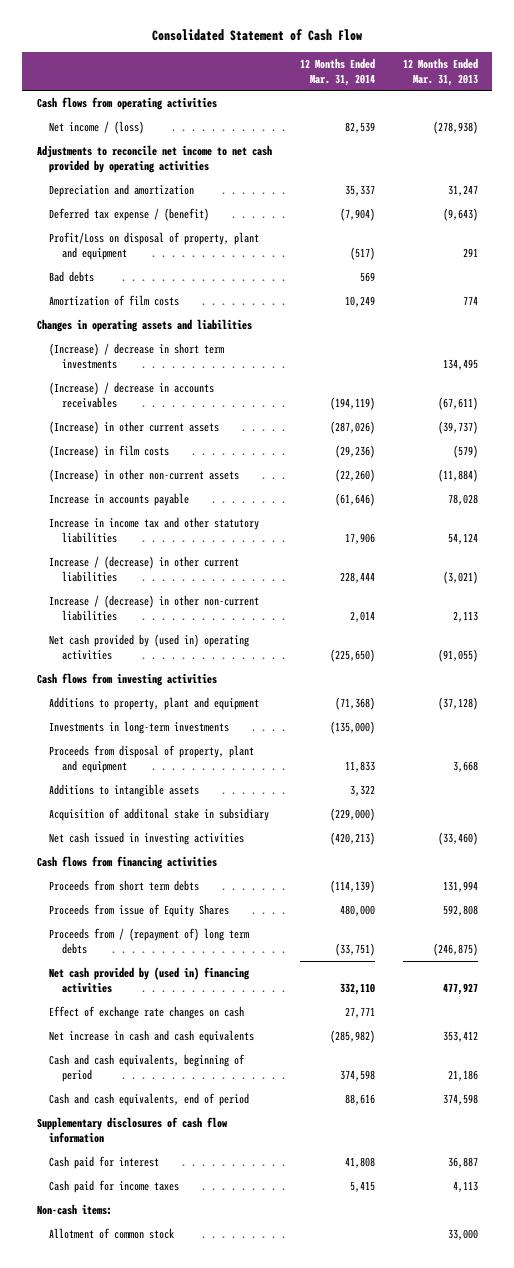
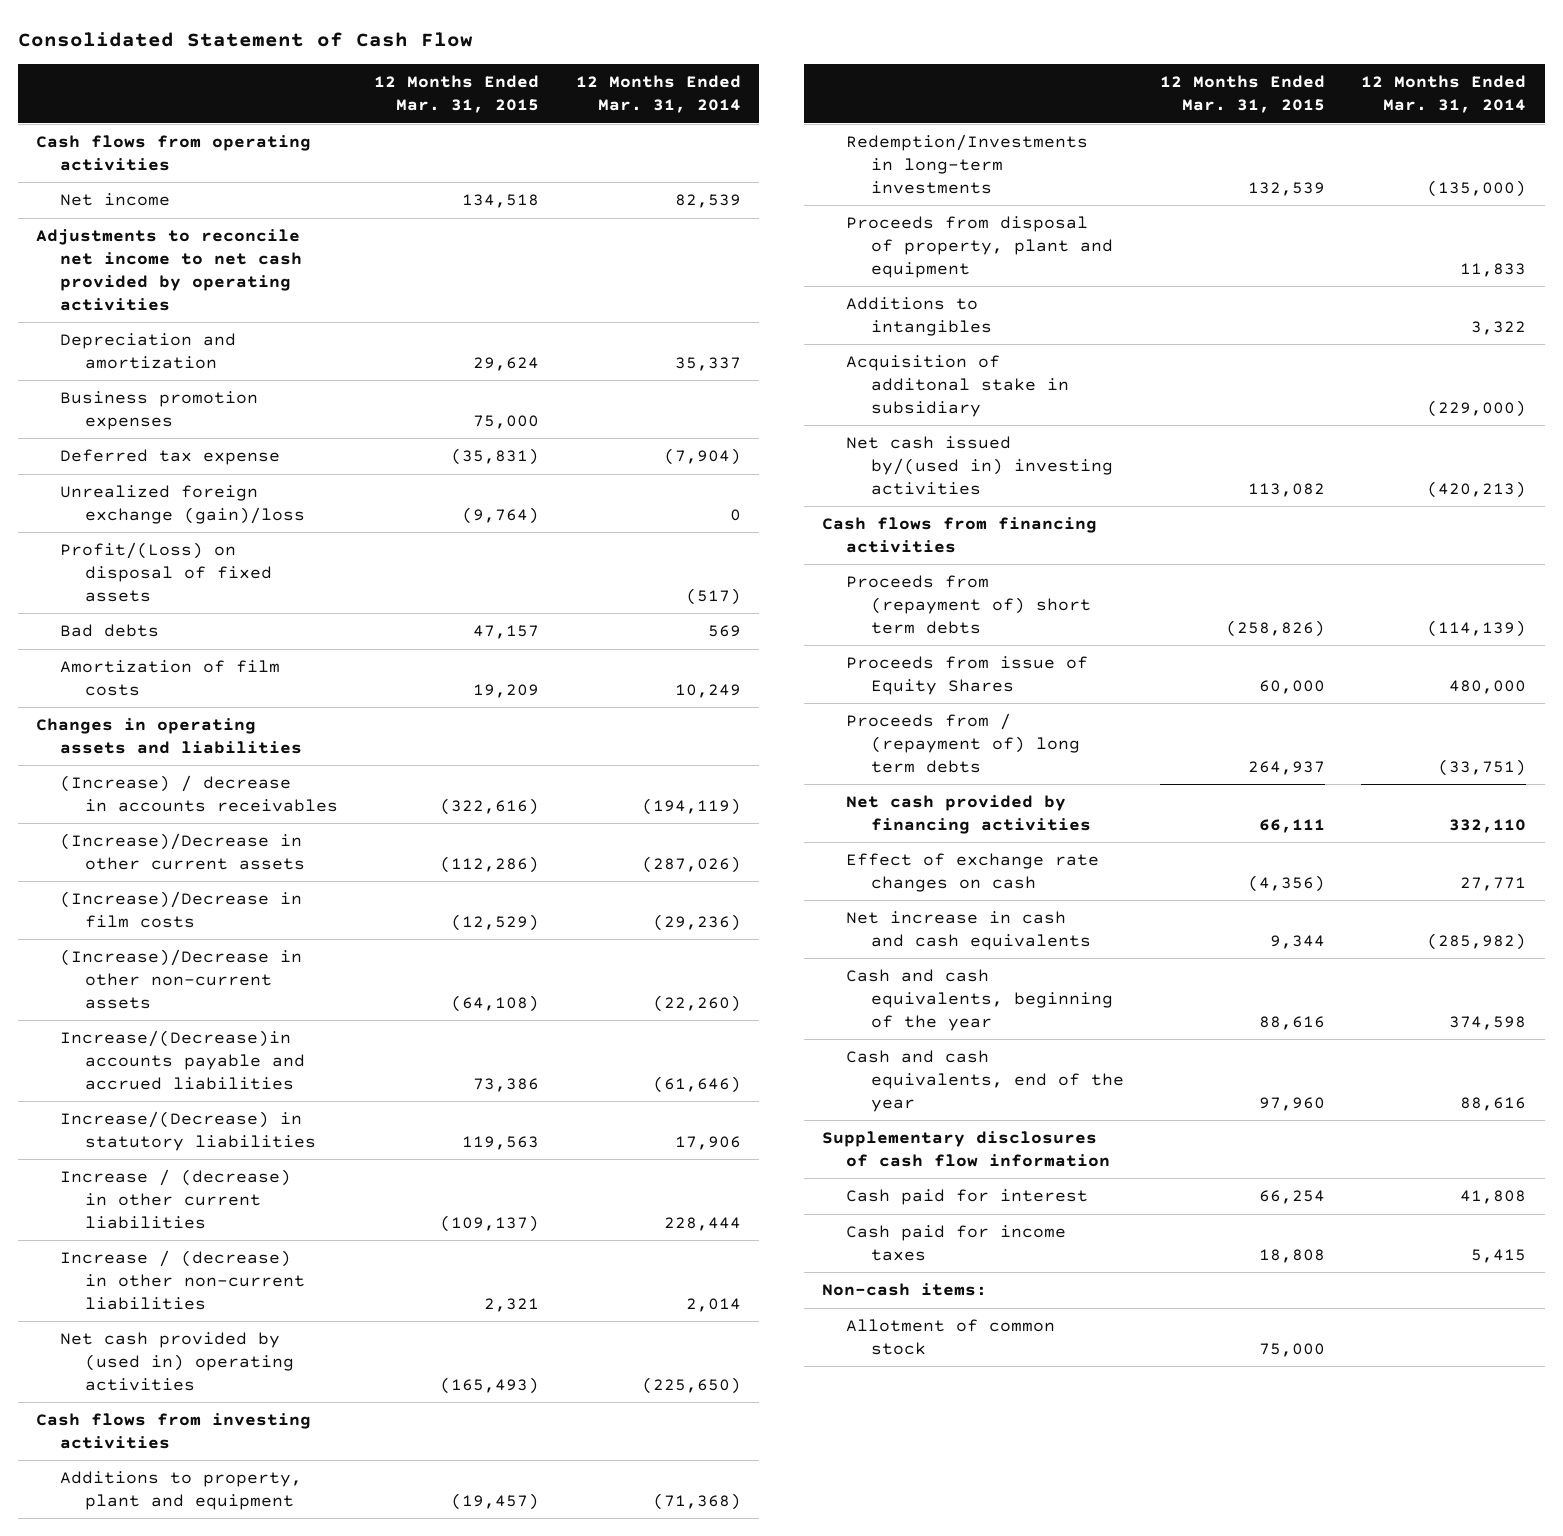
- | 12 Months Ended Mar. 31, 2014 | 12 Months Ended Mar. 31, 2013
+ | 12 Months Ended Mar. 31, 2015 | 12 Months Ended Mar. 31, 2014
- Net income / (loss) | 82,539 | (278,938)
+ Net income | 134,518 | 82,539
- Deferred tax expense / (benefit) | (7,904) | (9,643)
- Profit/Loss on disposal of property, plant and equipment | (517) | 291
+ Business promotion expenses | 75,000 |
+ Deferred tax expense | (35,831) | (7,904)
+ Unrealized foreign exchange (gain)/loss | (9,764) | 0
+ Profit/(Loss) on disposal of fixed assets | | (517)
- (Increase) / decrease in short term investments | | 134,495
- (Increase) in other current assets | (287,026) | (39,737)
- (Increase) in film costs | (29,236) | (579)
- (Increase) in other non-current assets | (22,260) | (11,884)
- Increase in accounts payable | (61,646) | 78,028
- Increase in income tax and other statutory liabilities | 17,906 | 54,124
+ (Increase)/Decrease in other current assets | (112,286) | (287,026)
+ (Increase)/Decrease in film costs | (12,529) | (29,236)
+ (Increase)/Decrease in other non-current assets | (64,108) | (22,260)
+ Increase/(Decrease)in accounts payable and accrued liabilities | 73,386 | (61,646)
+ Increase/(Decrease) in statutory liabilities | 119,563 | 17,906
- Investments in long-term investments | (135,000) |
+ Redemption/Investments in long-term investments | 132,539 | (135,000)
- Additions to intangible assets | 3,322 |
+ Additions to intangibles | | 3,322
- Net cash issued in investing activities | (420,213) | (33,460)
+ Net cash issued by/(used in) investing activities | 113,082 | (420,213)
- Proceeds from short term debts | (114,139) | 131,994
+ Proceeds from (repayment of) short term debts | (258,826) | (114,139)
- Net cash provided by (used in) financing activities | 332,110 | 477,927
+ Net cash provided by financing activities | 66,111 | 332,110
- Cash and cash equivalents, beginning of period | 374,598 | 21,186
- Cash and cash equivalents, end of period | 88,616 | 374,598
+ Cash and cash equivalents, beginning of the year | 88,616 | 374,598
+ Cash and cash equivalents, end of the year | 97,960 | 88,616

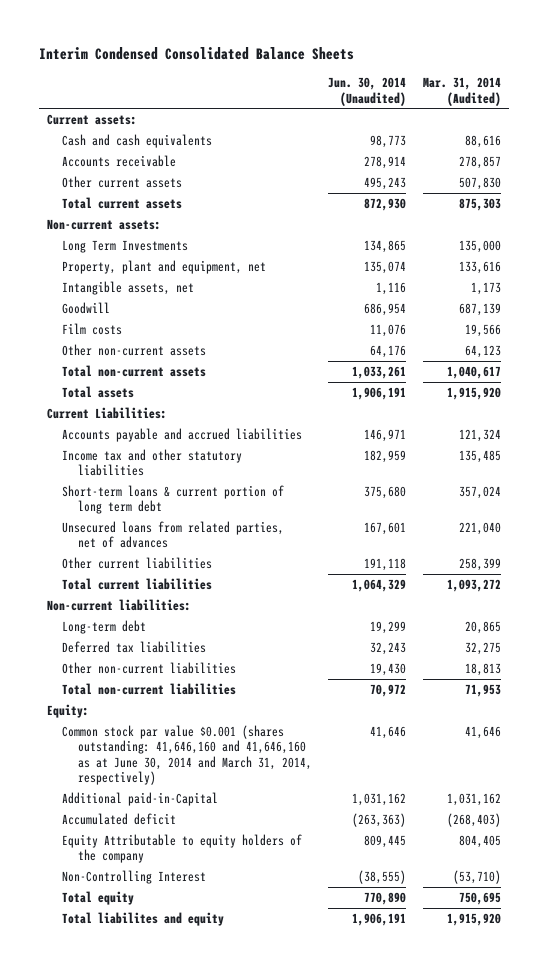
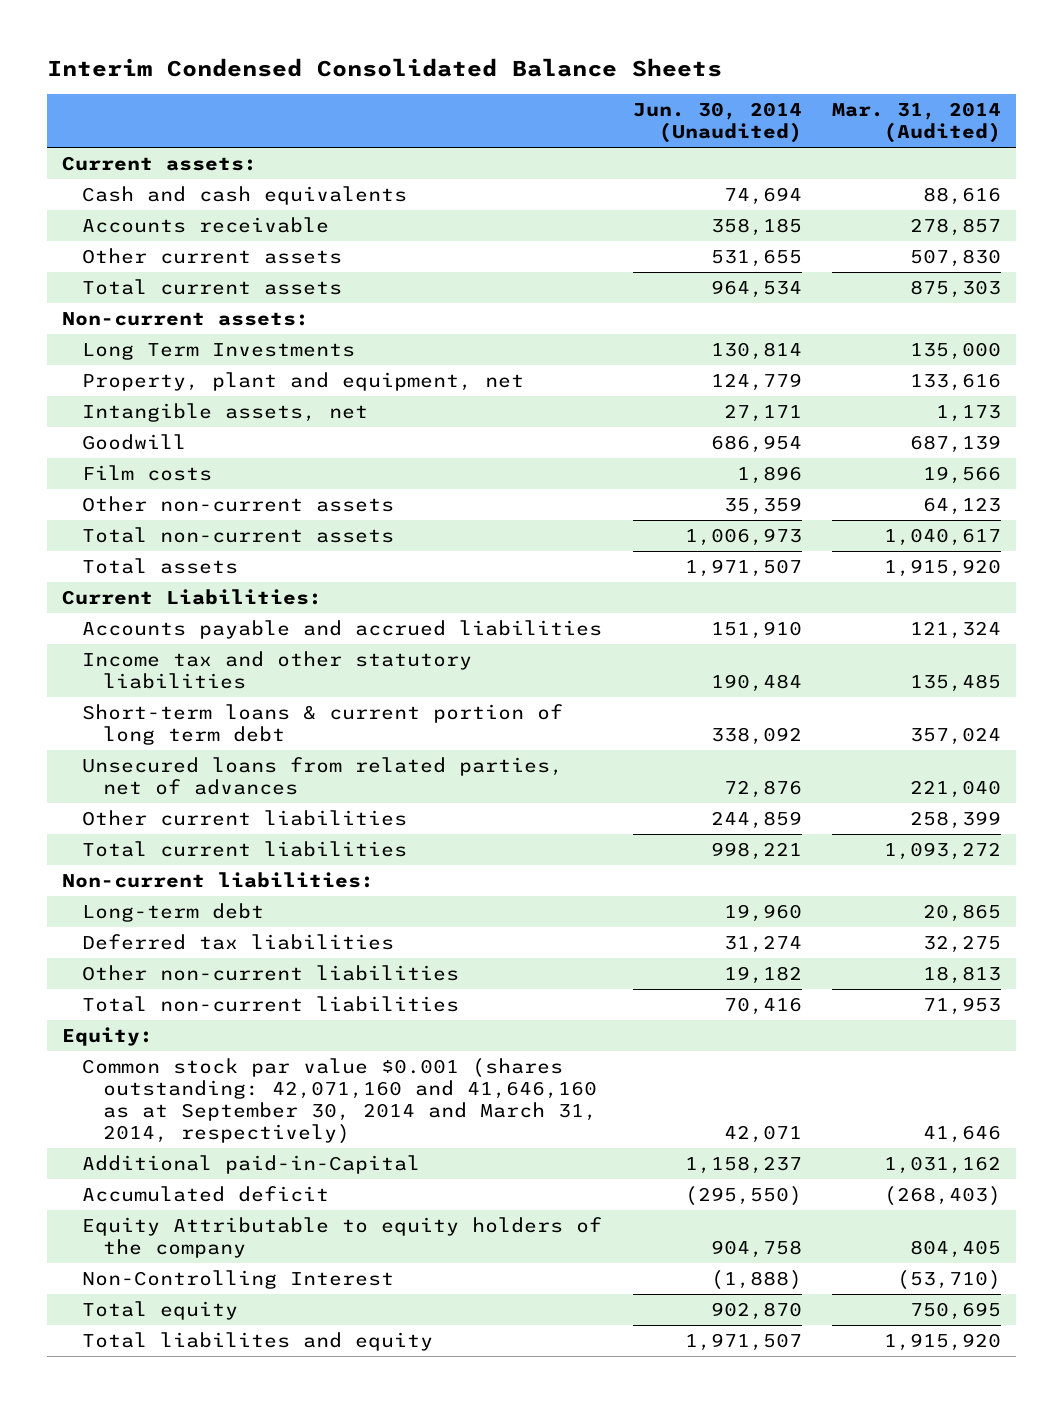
- Cash and cash equivalents | 98,773 | 88,616
- Accounts receivable | 278,914 | 278,857
- Other current assets | 495,243 | 507,830
- Total current assets | 872,930 | 875,303
+ Cash and cash equivalents | 74,694 | 88,616
+ Accounts receivable | 358,185 | 278,857
+ Other current assets | 531,655 | 507,830
+ Total current assets | 964,534 | 875,303
- Long Term Investments | 134,865 | 135,000
- Property, plant and equipment, net | 135,074 | 133,616
- Intangible assets, net | 1,116 | 1,173
+ Long Term Investments | 130,814 | 135,000
+ Property, plant and equipment, net | 124,779 | 133,616
+ Intangible assets, net | 27,171 | 1,173
- Film costs | 11,076 | 19,566
- Other non-current assets | 64,176 | 64,123
- Total non-current assets | 1,033,261 | 1,040,617
- Total assets | 1,906,191 | 1,915,920
+ Film costs | 1,896 | 19,566
+ Other non-current assets | 35,359 | 64,123
+ Total non-current assets | 1,006,973 | 1,040,617
+ Total assets | 1,971,507 | 1,915,920
- Accounts payable and accrued liabilities | 146,971 | 121,324
- Income tax and other statutory liabilities | 182,959 | 135,485
- Short-term loans & current portion of long term debt | 375,680 | 357,024
- Unsecured loans from related parties, net of advances | 167,601 | 221,040
- Other current liabilities | 191,118 | 258,399
- Total current liabilities | 1,064,329 | 1,093,272
+ Accounts payable and accrued liabilities | 151,910 | 121,324
+ Income tax and other statutory liabilities | 190,484 | 135,485
+ Short-term loans & current portion of long term debt | 338,092 | 357,024
+ Unsecured loans from related parties, net of advances | 72,876 | 221,040
+ Other current liabilities | 244,859 | 258,399
+ Total current liabilities | 998,221 | 1,093,272
- Long-term debt | 19,299 | 20,865
- Deferred tax liabilities | 32,243 | 32,275
- Other non-current liabilities | 19,430 | 18,813
- Total non-current liabilities | 70,972 | 71,953
+ Long-term debt | 19,960 | 20,865
+ Deferred tax liabilities | 31,274 | 32,275
+ Other non-current liabilities | 19,182 | 18,813
+ Total non-current liabilities | 70,416 | 71,953
- Common stock par value $0.001 (shares outstanding: 41,646,160 and 41,646,160 as at June 30, 2014 and March 31, 2014, respectively) | 41,646 | 41,646
- Additional paid-in-Capital | 1,031,162 | 1,031,162
- Accumulated deficit | (263,363) | (268,403)
- Equity Attributable to equity holders of the company | 809,445 | 804,405
- Non-Controlling Interest | (38,555) | (53,710)
- Total equity | 770,890 | 750,695
- Total liabilites and equity | 1,906,191 | 1,915,920
+ Common stock par value $0.001 (shares outstanding: 42,071,160 and 41,646,160 as at September 30, 2014 and March 31, 2014, respectively) | 42,071 | 41,646
+ Additional paid-in-Capital | 1,158,237 | 1,031,162
+ Accumulated deficit | (295,550) | (268,403)
+ Equity Attributable to equity holders of the company | 904,758 | 804,405
+ Non-Controlling Interest | (1,888) | (53,710)
+ Total equity | 902,870 | 750,695
+ Total liabilites and equity | 1,971,507 | 1,915,920

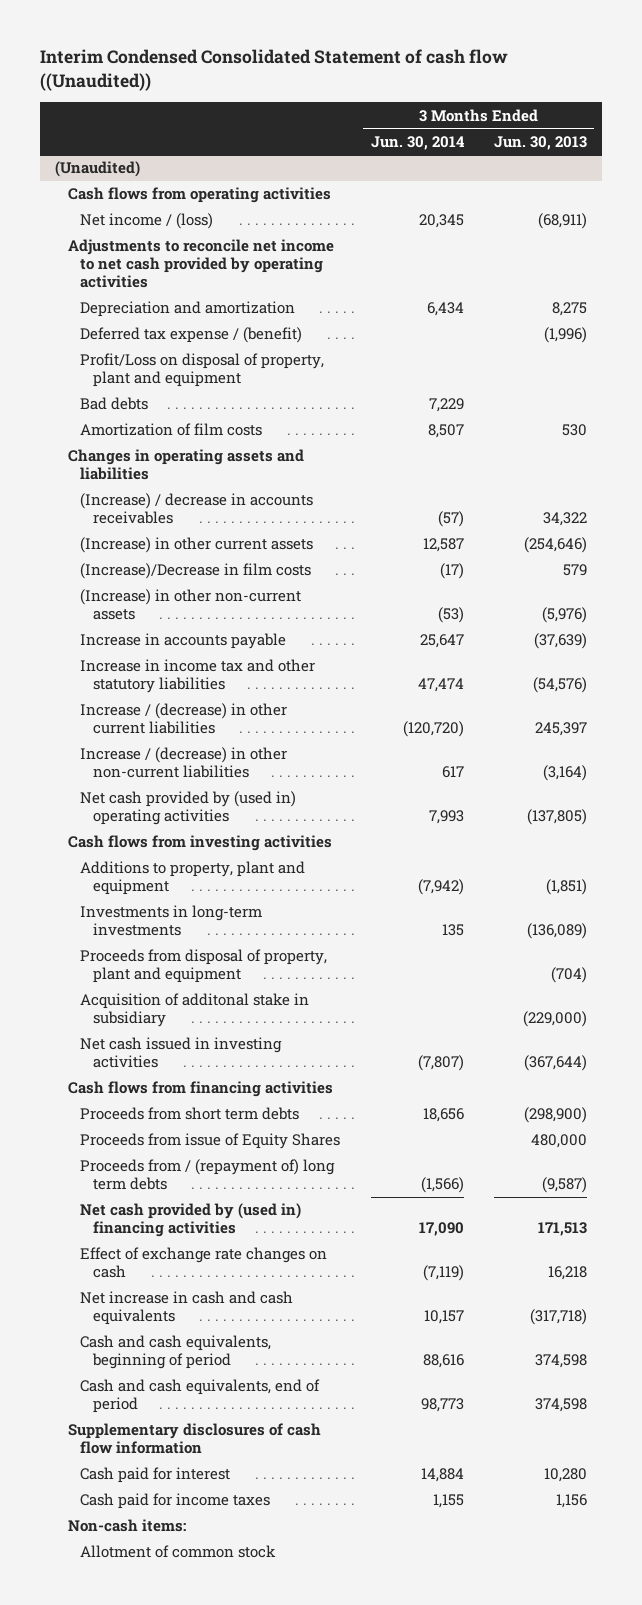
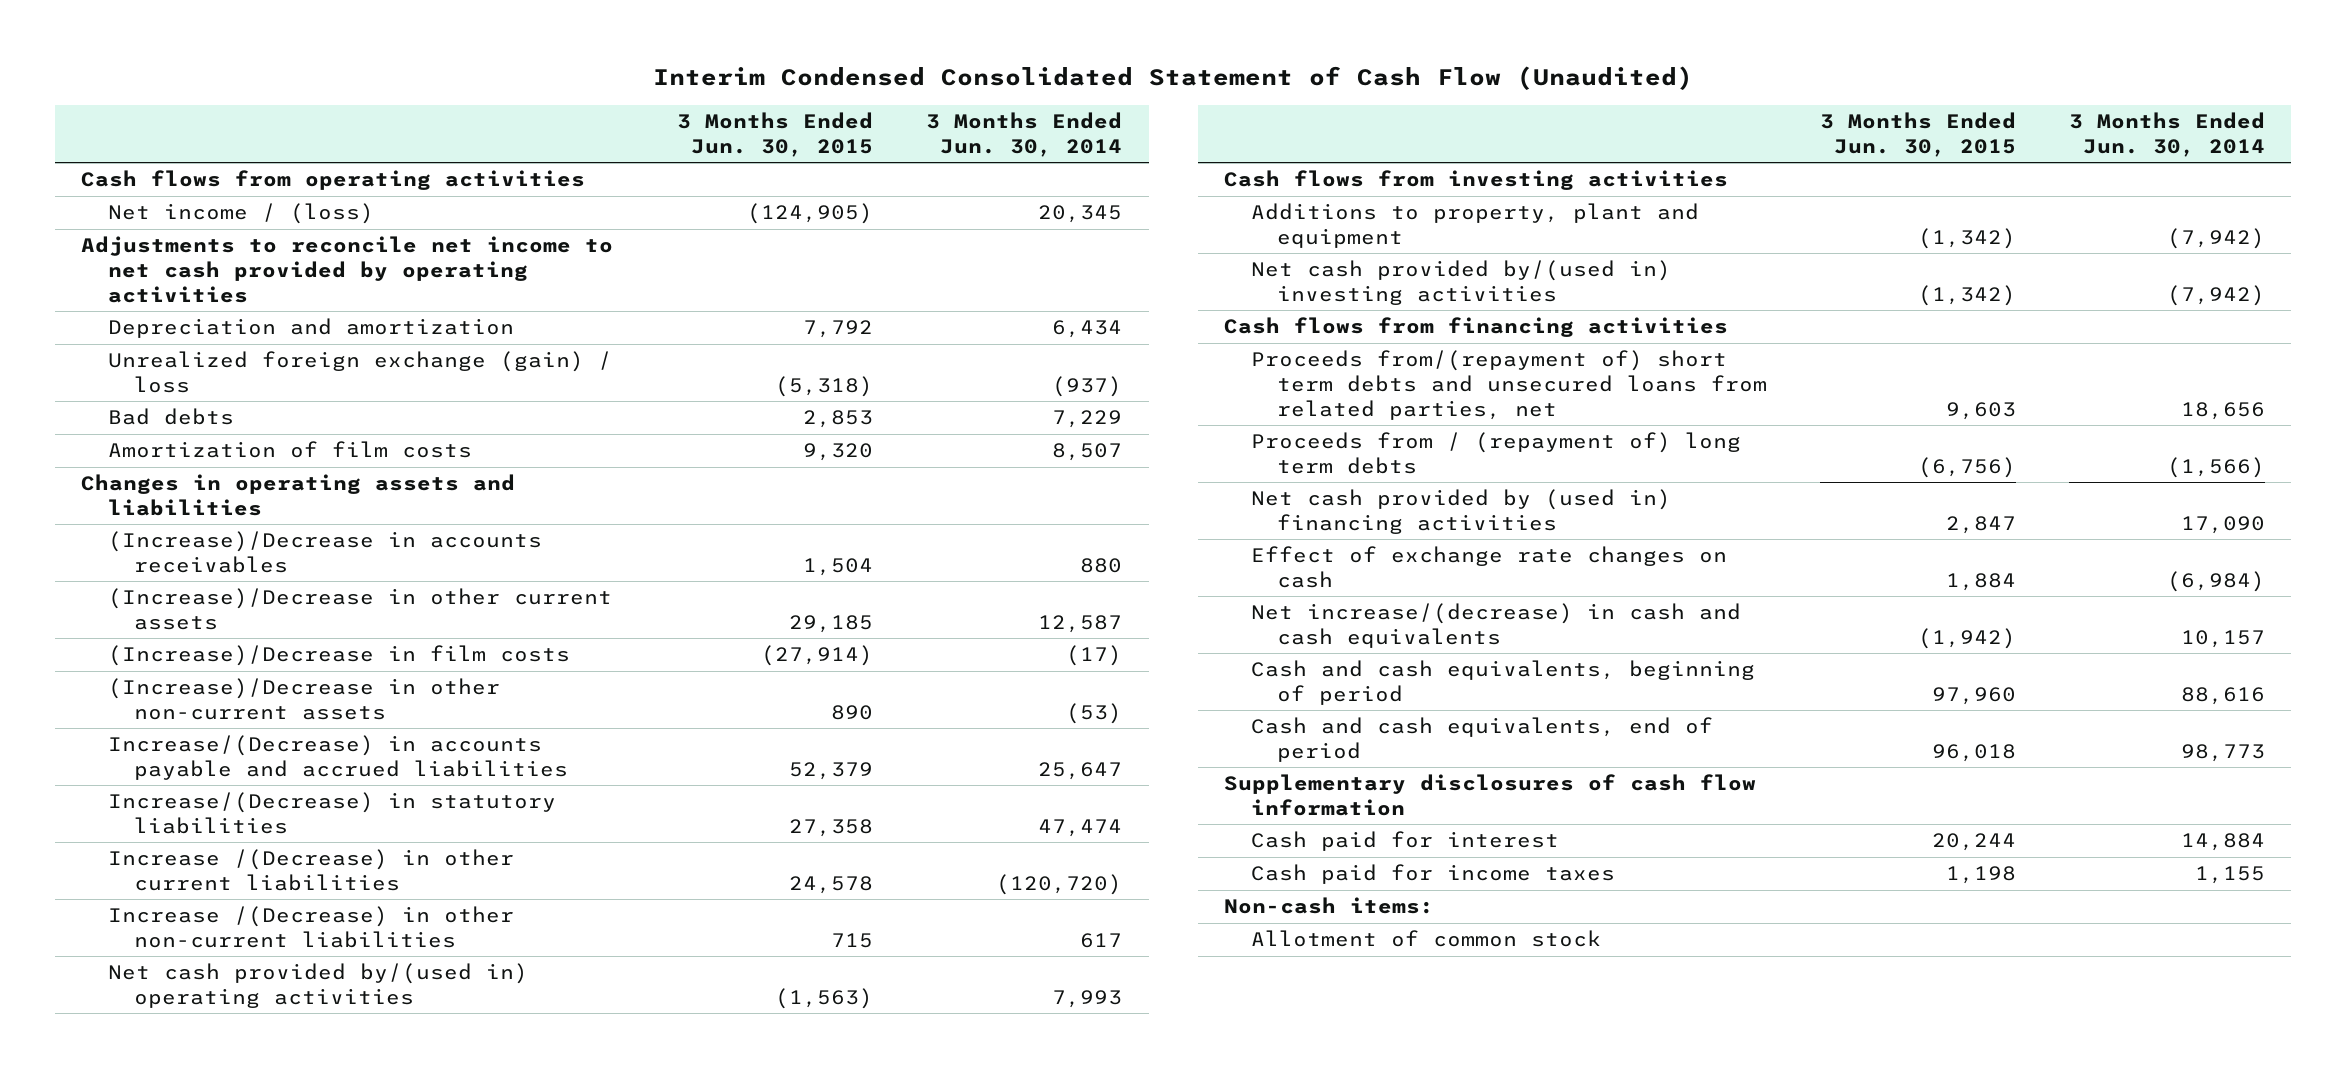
- Interim Condensed Consolidated Statement of cash flow ((Unaudited))
+ Interim Condensed Consolidated Statement of Cash Flow (Unaudited)
- | 3 Months Ended Jun. 30, 2014 | 3 Months Ended Jun. 30, 2013
+ | 3 Months Ended Jun. 30, 2015 | 3 Months Ended Jun. 30, 2014
- (Unaudited)
- Deferred tax expense / (benefit) | | (1,996)
- Profit/Loss on disposal of property, plant and equipment
+ Unrealized foreign exchange (gain) / loss | (5,318) | (937)
- (Increase) / decrease in accounts receivables | (57) | 34,322
- (Increase) in other current assets | 12,587 | (254,646)
+ (Increase)/Decrease in accounts receivables | 1,504 | 880
+ (Increase)/Decrease in other current assets | 29,185 | 12,587
- (Increase) in other non-current assets | (53) | (5,976)
- Increase in accounts payable | 25,647 | (37,639)
- Increase in income tax and other statutory liabilities | 47,474 | (54,576)
- Increase / (decrease) in other current liabilities | (120,720) | 245,397
- Increase / (decrease) in other non-current liabilities | 617 | (3,164)
- Net cash provided by (used in) operating activities | 7,993 | (137,805)
+ (Increase)/Decrease in other non-current assets | 890 | (53)
+ Increase/(Decrease) in accounts payable and accrued liabilities | 52,379 | 25,647
+ Increase/(Decrease) in statutory liabilities | 27,358 | 47,474
+ Increase /(Decrease) in other current liabilities | 24,578 | (120,720)
+ Increase /(Decrease) in other non-current liabilities | 715 | 617
+ Net cash provided by/(used in) operating activities | (1,563) | 7,993
- Investments in long-term investments | 135 | (136,089)
- Proceeds from disposal of property, plant and equipment | | (704)
- Acquisition of additonal stake in subsidiary | | (229,000)
- Net cash issued in investing activities | (7,807) | (367,644)
+ Net cash provided by/(used in) investing activities | (1,342) | (7,942)
- Proceeds from short term debts | 18,656 | (298,900)
- Proceeds from issue of Equity Shares | | 480,000
+ Proceeds from/(repayment of) short term debts and unsecured loans from related parties, net | 9,603 | 18,656
- Effect of exchange rate changes on cash | (7,119) | 16,218
- Net increase in cash and cash equivalents | 10,157 | (317,718)
+ Effect of exchange rate changes on cash | 1,884 | (6,984)
+ Net increase/(decrease) in cash and cash equivalents | (1,942) | 10,157

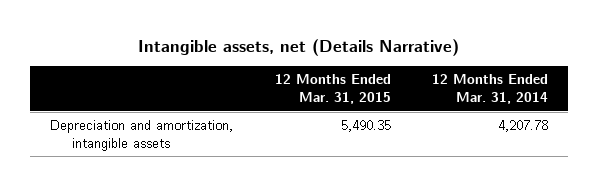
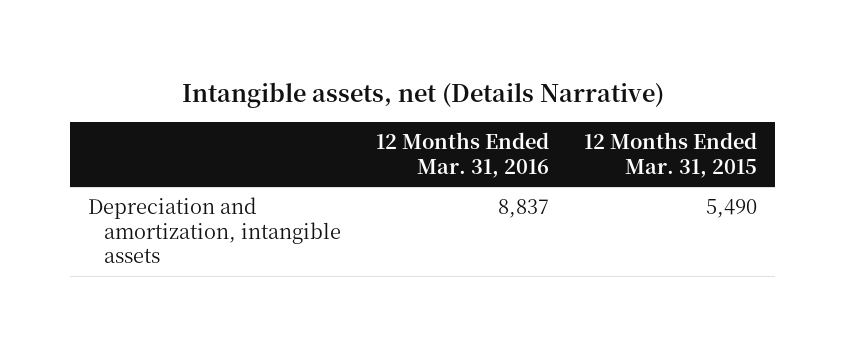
- | 12 Months Ended Mar. 31, 2015 | 12 Months Ended Mar. 31, 2014
+ | 12 Months Ended Mar. 31, 2016 | 12 Months Ended Mar. 31, 2015
- Depreciation and amortization, intangible assets | 5,490.35 | 4,207.78
+ Depreciation and amortization, intangible assets | 8,837 | 5,490

